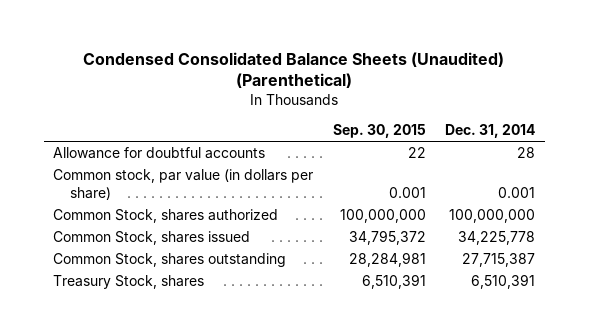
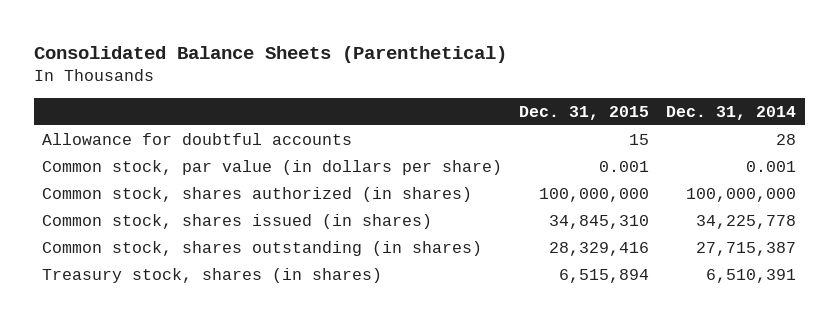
- Condensed Consolidated Balance Sheets (Unaudited) (Parenthetical)
+ Consolidated Balance Sheets (Parenthetical)
- | Sep. 30, 2015 | Dec. 31, 2014
+ | Dec. 31, 2015 | Dec. 31, 2014
- Common Stock, shares authorized | 100,000,000 | 100,000,000
- Common Stock, shares issued | 34,795,372 | 34,225,778
- Common Stock, shares outstanding | 28,284,981 | 27,715,387
- Treasury Stock, shares | 6,510,391 | 6,510,391
+ Common stock, shares authorized (in shares) | 100,000,000 | 100,000,000
+ Common stock, shares issued (in shares) | 34,845,310 | 34,225,778
+ Common stock, shares outstanding (in shares) | 28,329,416 | 27,715,387
+ Treasury stock, shares (in shares) | 6,515,894 | 6,510,391

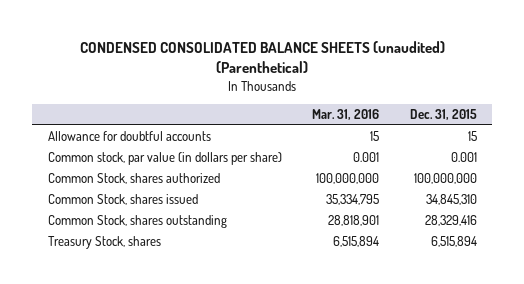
- Consolidated Balance Sheets (Parenthetical)
+ CONDENSED CONSOLIDATED BALANCE SHEETS (unaudited) (Parenthetical)
- | Dec. 31, 2015 | Dec. 31, 2014
+ | Mar. 31, 2016 | Dec. 31, 2015
- Common stock, shares authorized (in shares) | 100,000,000 | 100,000,000
- Common stock, shares issued (in shares) | 34,845,310 | 34,225,778
- Common stock, shares outstanding (in shares) | 28,329,416 | 27,715,387
- Treasury stock, shares (in shares) | 6,515,894 | 6,510,391
+ Common Stock, shares authorized | 100,000,000 | 100,000,000
+ Common Stock, shares issued | 35,334,795 | 34,845,310
+ Common Stock, shares outstanding | 28,818,901 | 28,329,416
+ Treasury Stock, shares | 6,515,894 | 6,515,894

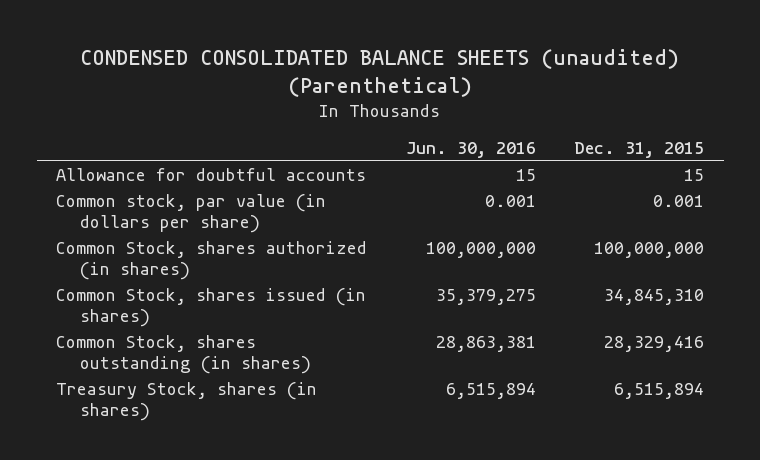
- | Mar. 31, 2016 | Dec. 31, 2015
+ | Jun. 30, 2016 | Dec. 31, 2015
- Common Stock, shares authorized | 100,000,000 | 100,000,000
- Common Stock, shares issued | 35,334,795 | 34,845,310
- Common Stock, shares outstanding | 28,818,901 | 28,329,416
- Treasury Stock, shares | 6,515,894 | 6,515,894
+ Common Stock, shares authorized (in shares) | 100,000,000 | 100,000,000
+ Common Stock, shares issued (in shares) | 35,379,275 | 34,845,310
+ Common Stock, shares outstanding (in shares) | 28,863,381 | 28,329,416
+ Treasury Stock, shares (in shares) | 6,515,894 | 6,515,894

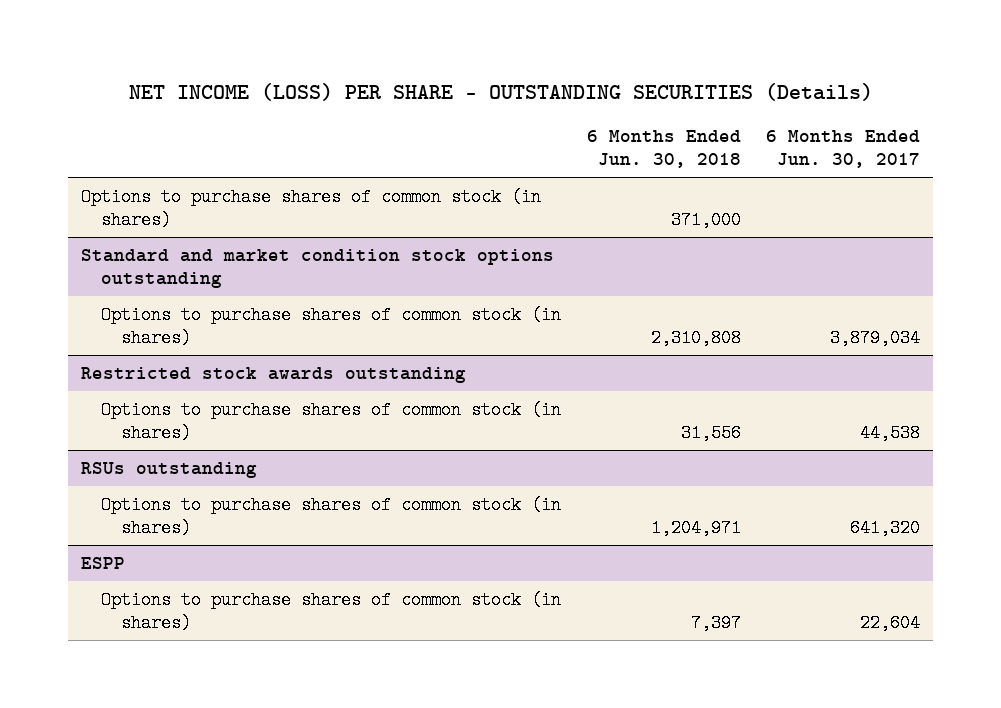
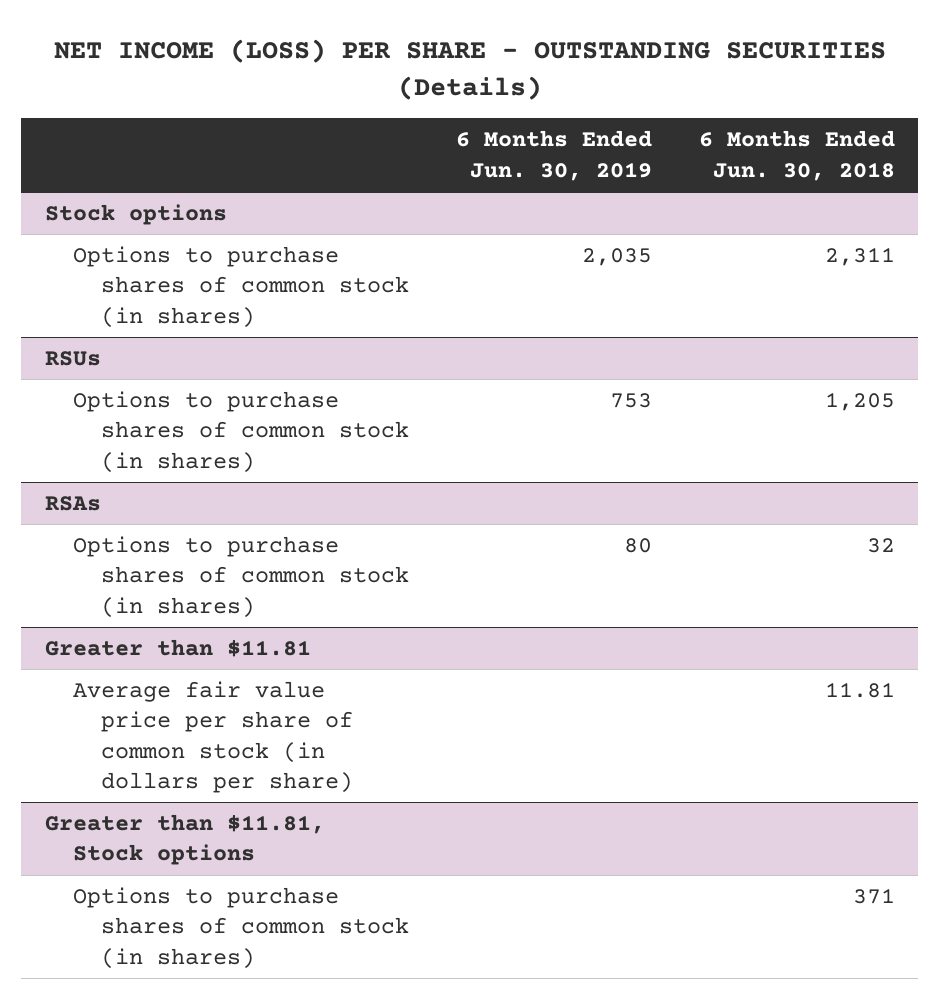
- | 6 Months Ended Jun. 30, 2018 | 6 Months Ended Jun. 30, 2017
+ | 6 Months Ended Jun. 30, 2019 | 6 Months Ended Jun. 30, 2018
- Options to purchase shares of common stock (in shares) | 371,000 |
- Standard and market condition stock options outstanding
- Options to purchase shares of common stock (in shares) | 2,310,808 | 3,879,034
- Restricted stock awards outstanding
- Options to purchase shares of common stock (in shares) | 31,556 | 44,538
- RSUs outstanding
- Options to purchase shares of common stock (in shares) | 1,204,971 | 641,320
- ESPP
- Options to purchase shares of common stock (in shares) | 7,397 | 22,604
+ Stock options
+ Options to purchase shares of common stock (in shares) | 2,035 | 2,311
+ RSUs
+ Options to purchase shares of common stock (in shares) | 753 | 1,205
+ RSAs
+ Options to purchase shares of common stock (in shares) | 80 | 32
+ Greater than $11.81
+ Average fair value price per share of common stock (in dollars per share) | | 11.81
+ Greater than $11.81, Stock options
+ Options to purchase shares of common stock (in shares) | | 371

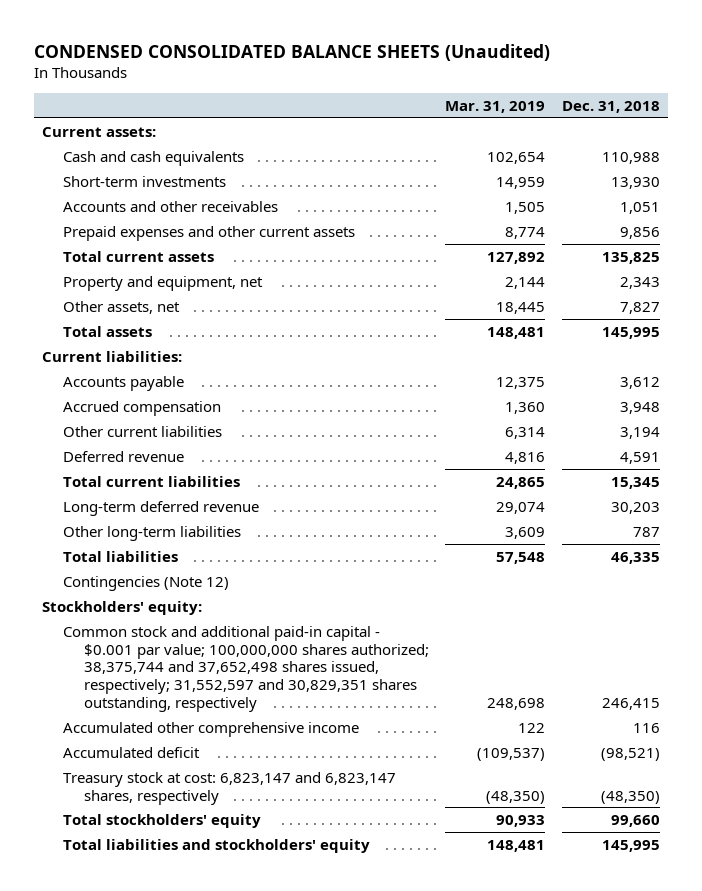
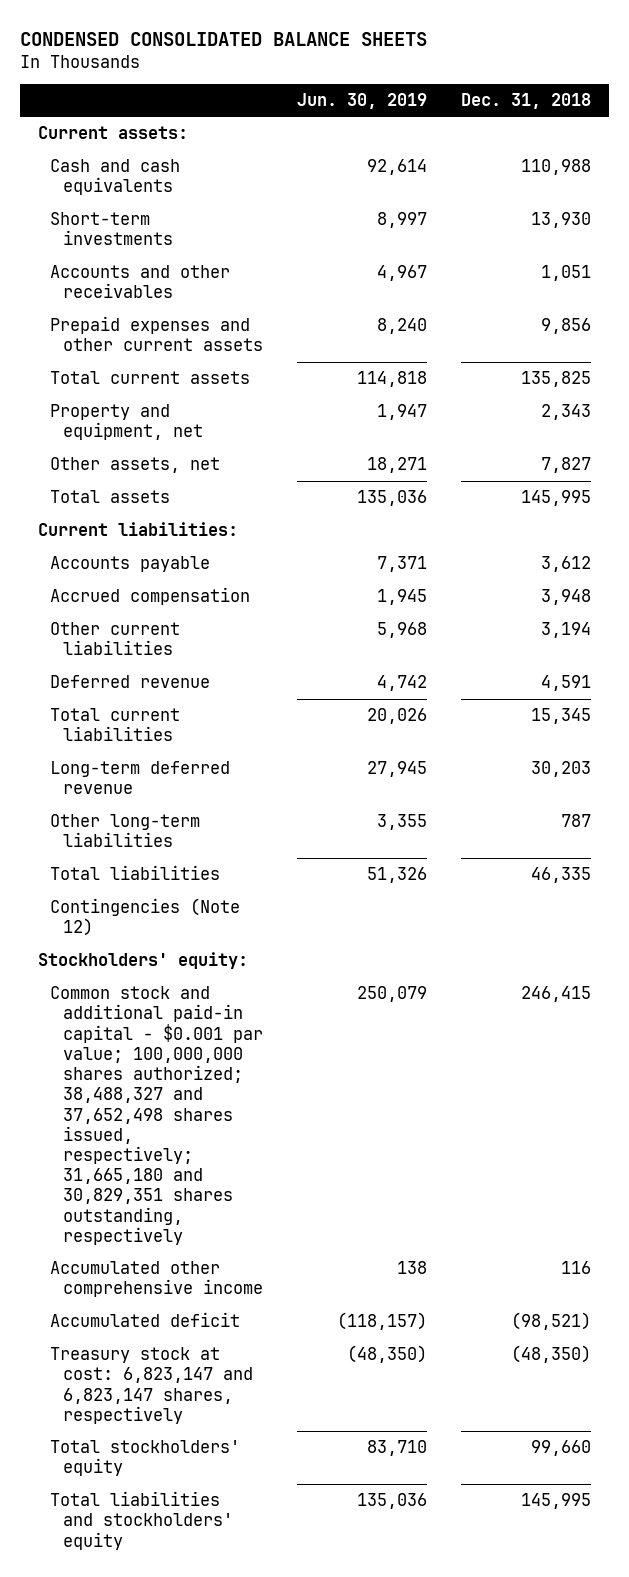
- CONDENSED CONSOLIDATED BALANCE SHEETS (Unaudited)
+ CONDENSED CONSOLIDATED BALANCE SHEETS
- | Mar. 31, 2019 | Dec. 31, 2018
+ | Jun. 30, 2019 | Dec. 31, 2018
- Common stock and additional paid-in capital - $0.001 par value; 100,000,000 shares authorized; 38,375,744 and 37,652,498 shares issued, respectively; 31,552,597 and 30,829,351 shares outstanding, respectively | 248,698 | 246,415
+ Common stock and additional paid-in capital - $0.001 par value; 100,000,000 shares authorized; 38,488,327 and 37,652,498 shares issued, respectively; 31,665,180 and 30,829,351 shares outstanding, respectively | 250,079 | 246,415

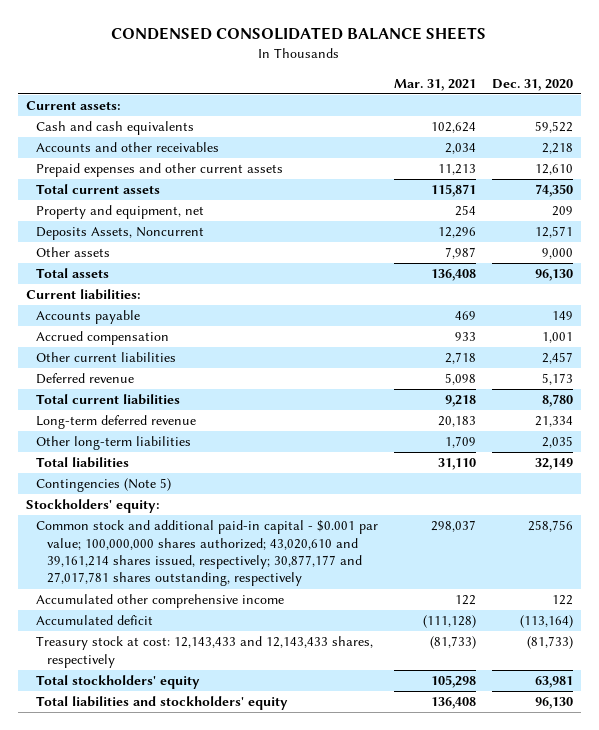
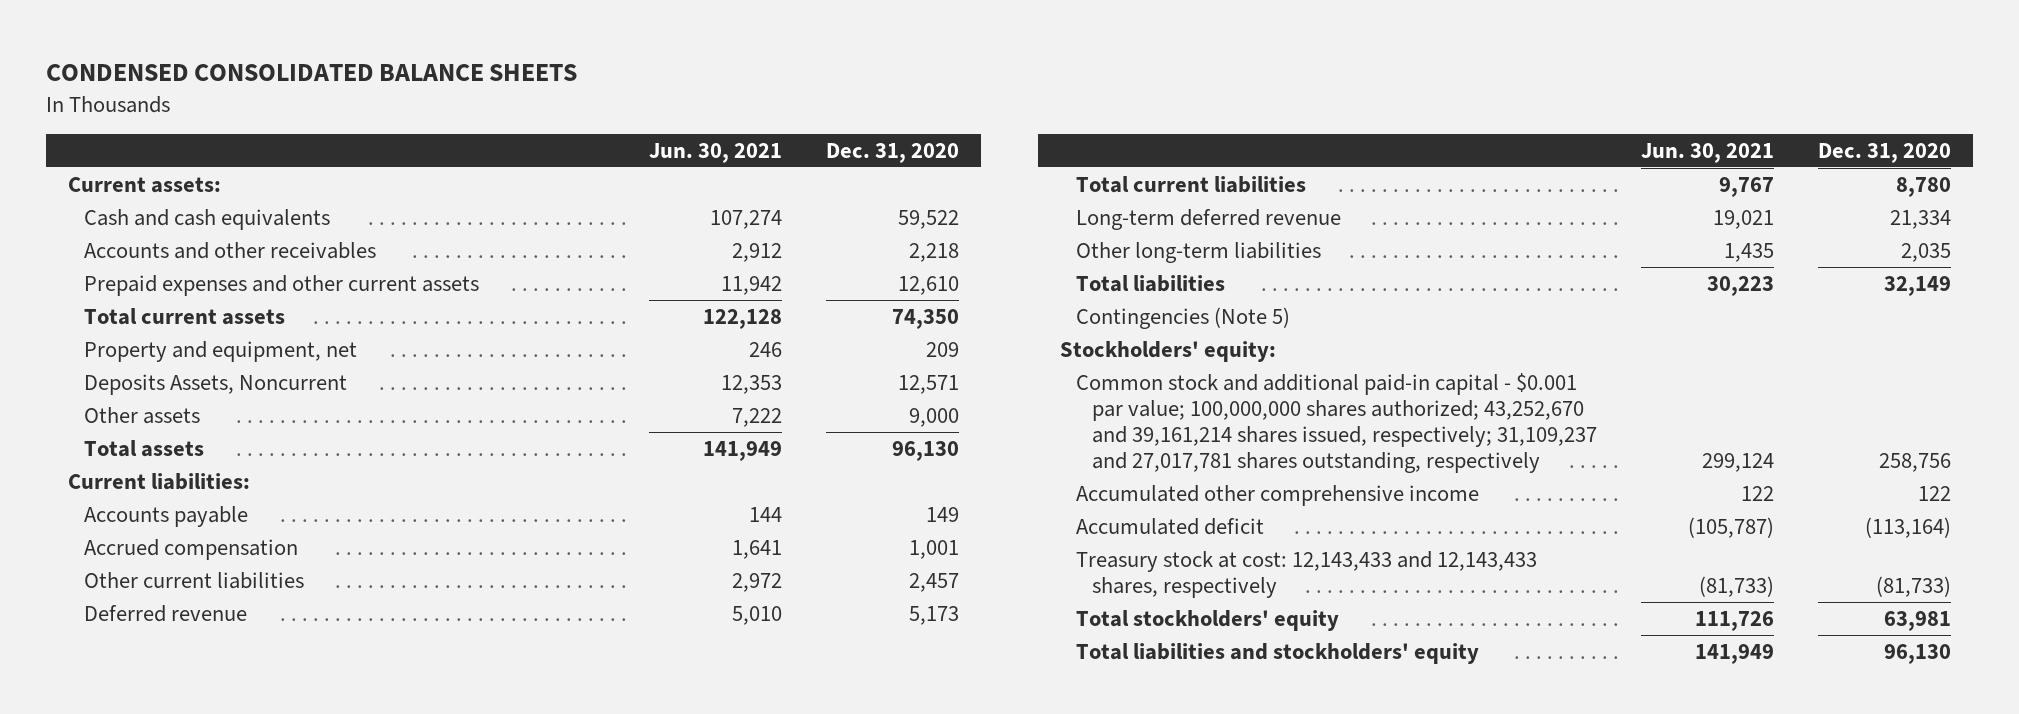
- | Mar. 31, 2021 | Dec. 31, 2020
+ | Jun. 30, 2021 | Dec. 31, 2020
- Common stock and additional paid-in capital - $0.001 par value; 100,000,000 shares authorized; 43,020,610 and 39,161,214 shares issued, respectively; 30,877,177 and 27,017,781 shares outstanding, respectively | 298,037 | 258,756
+ Common stock and additional paid-in capital - $0.001 par value; 100,000,000 shares authorized; 43,252,670 and 39,161,214 shares issued, respectively; 31,109,237 and 27,017,781 shares outstanding, respectively | 299,124 | 258,756

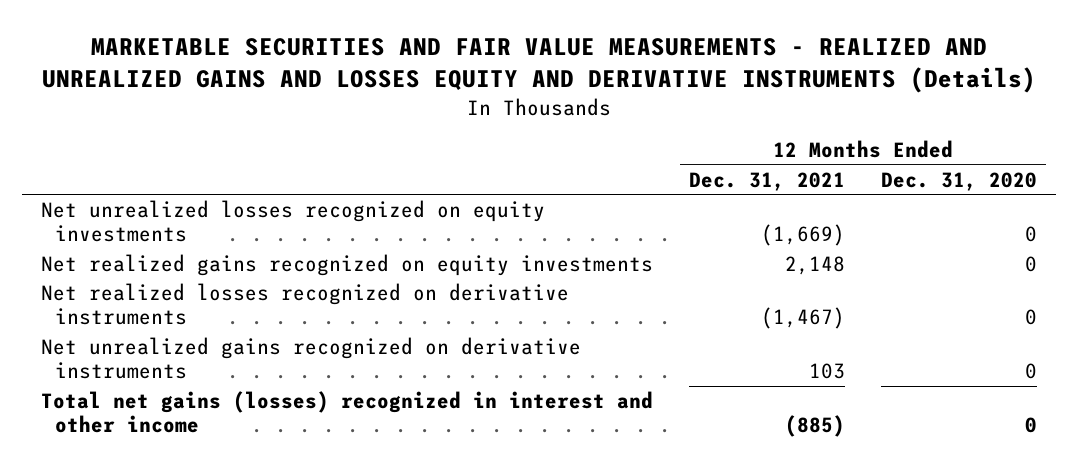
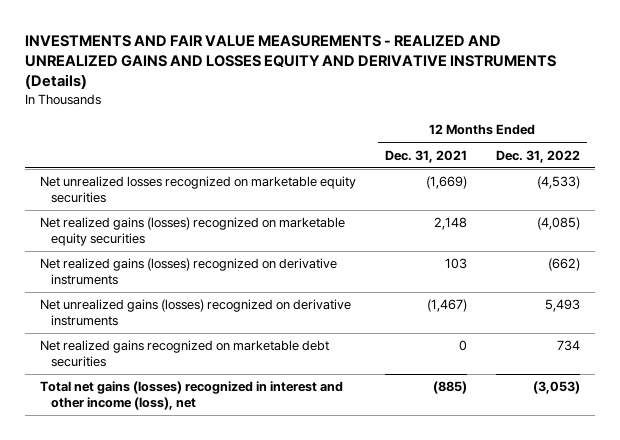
- MARKETABLE SECURITIES AND FAIR VALUE MEASUREMENTS - REALIZED AND UNREALIZED GAINS AND LOSSES EQUITY AND DERIVATIVE INSTRUMENTS (Details)
+ INVESTMENTS AND FAIR VALUE MEASUREMENTS - REALIZED AND UNREALIZED GAINS AND LOSSES EQUITY AND DERIVATIVE INSTRUMENTS (Details)
- | 12 Months Ended Dec. 31, 2021 | 12 Months Ended Dec. 31, 2020
+ | 12 Months Ended Dec. 31, 2021 | 12 Months Ended Dec. 31, 2022
- Net unrealized losses recognized on equity investments | (1,669) | 0
- Net realized gains recognized on equity investments | 2,148 | 0
- Net realized losses recognized on derivative instruments | (1,467) | 0
- Net unrealized gains recognized on derivative instruments | 103 | 0
- Total net gains (losses) recognized in interest and other income | (885) | 0
+ Net unrealized losses recognized on marketable equity securities | (1,669) | (4,533)
+ Net realized gains (losses) recognized on marketable equity securities | 2,148 | (4,085)
+ Net realized gains (losses) recognized on derivative instruments | 103 | (662)
+ Net unrealized gains (losses) recognized on derivative instruments | (1,467) | 5,493
+ Net realized gains recognized on marketable debt securities | 0 | 734
+ Total net gains (losses) recognized in interest and other income (loss), net | (885) | (3,053)

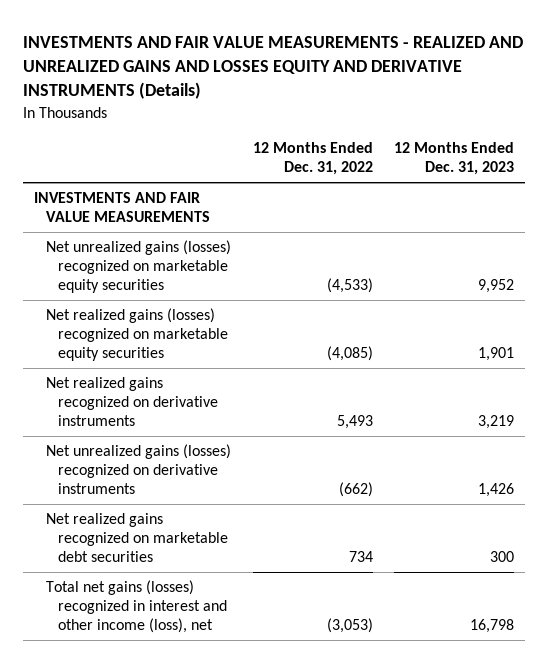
- | 12 Months Ended Dec. 31, 2021 | 12 Months Ended Dec. 31, 2022
+ | 12 Months Ended Dec. 31, 2022 | 12 Months Ended Dec. 31, 2023
- Net unrealized losses recognized on marketable equity securities | (1,669) | (4,533)
+ INVESTMENTS AND FAIR VALUE MEASUREMENTS
+ Net unrealized gains (losses) recognized on marketable equity securities | (4,533) | 9,952
- Net realized gains (losses) recognized on derivative instruments | 103 | (662)
- Net unrealized gains (losses) recognized on derivative instruments | (1,467) | 5,493
+ Net realized gains recognized on derivative instruments | 5,493 | 3,219
+ Net unrealized gains (losses) recognized on derivative instruments | (662) | 1,426

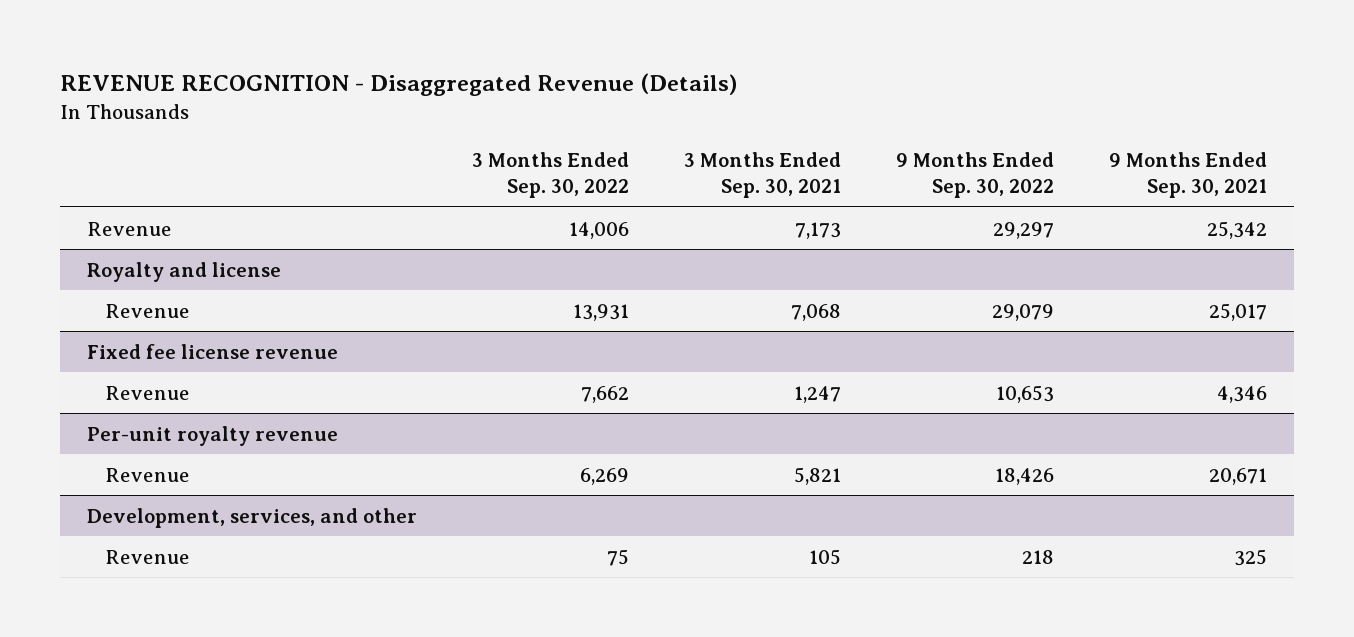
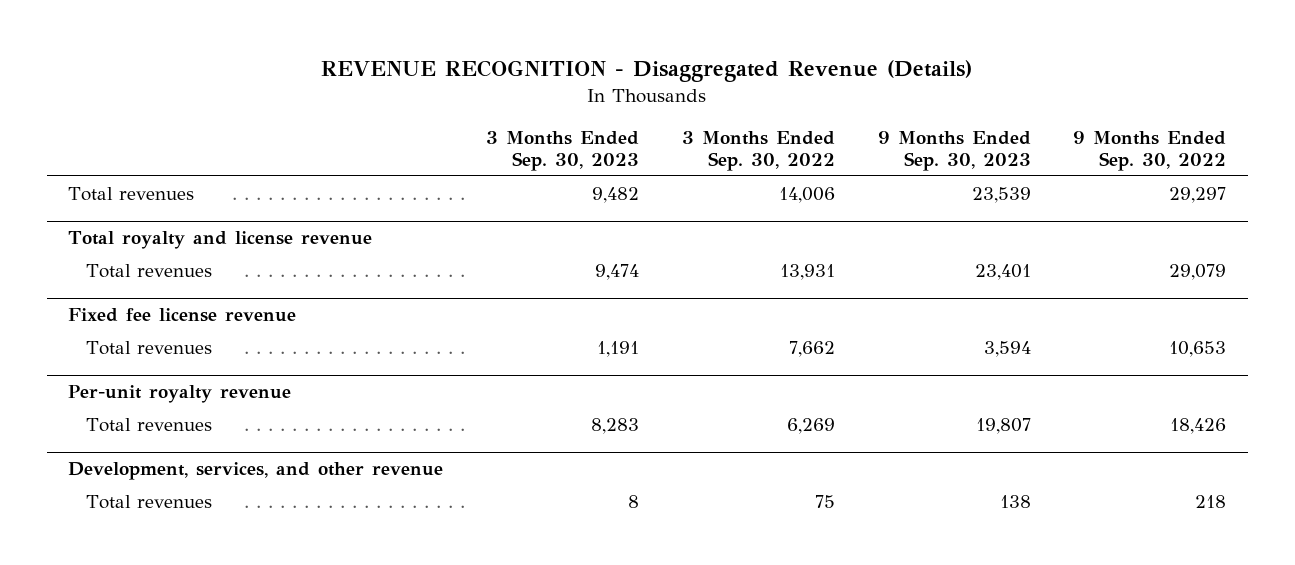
- | 3 Months Ended Sep. 30, 2022 | 3 Months Ended Sep. 30, 2021 | 9 Months Ended Sep. 30, 2022 | 9 Months Ended Sep. 30, 2021
+ | 3 Months Ended Sep. 30, 2023 | 3 Months Ended Sep. 30, 2022 | 9 Months Ended Sep. 30, 2023 | 9 Months Ended Sep. 30, 2022
- Revenue | 14,006 | 7,173 | 29,297 | 25,342
- Royalty and license
- Revenue | 13,931 | 7,068 | 29,079 | 25,017
+ Total revenues | 9,482 | 14,006 | 23,539 | 29,297
+ Total royalty and license revenue
+ Total revenues | 9,474 | 13,931 | 23,401 | 29,079
@ Fixed fee license revenue
- Revenue | 7,662 | 1,247 | 10,653 | 4,346
+ Total revenues | 1,191 | 7,662 | 3,594 | 10,653
@ Per-unit royalty revenue
- Revenue | 6,269 | 5,821 | 18,426 | 20,671
- Development, services, and other
- Revenue | 75 | 105 | 218 | 325
@ Per-unit royalty revenue
+ Total revenues | 8,283 | 6,269 | 19,807 | 18,426
+ Development, services, and other revenue
+ Total revenues | 8 | 75 | 138 | 218

